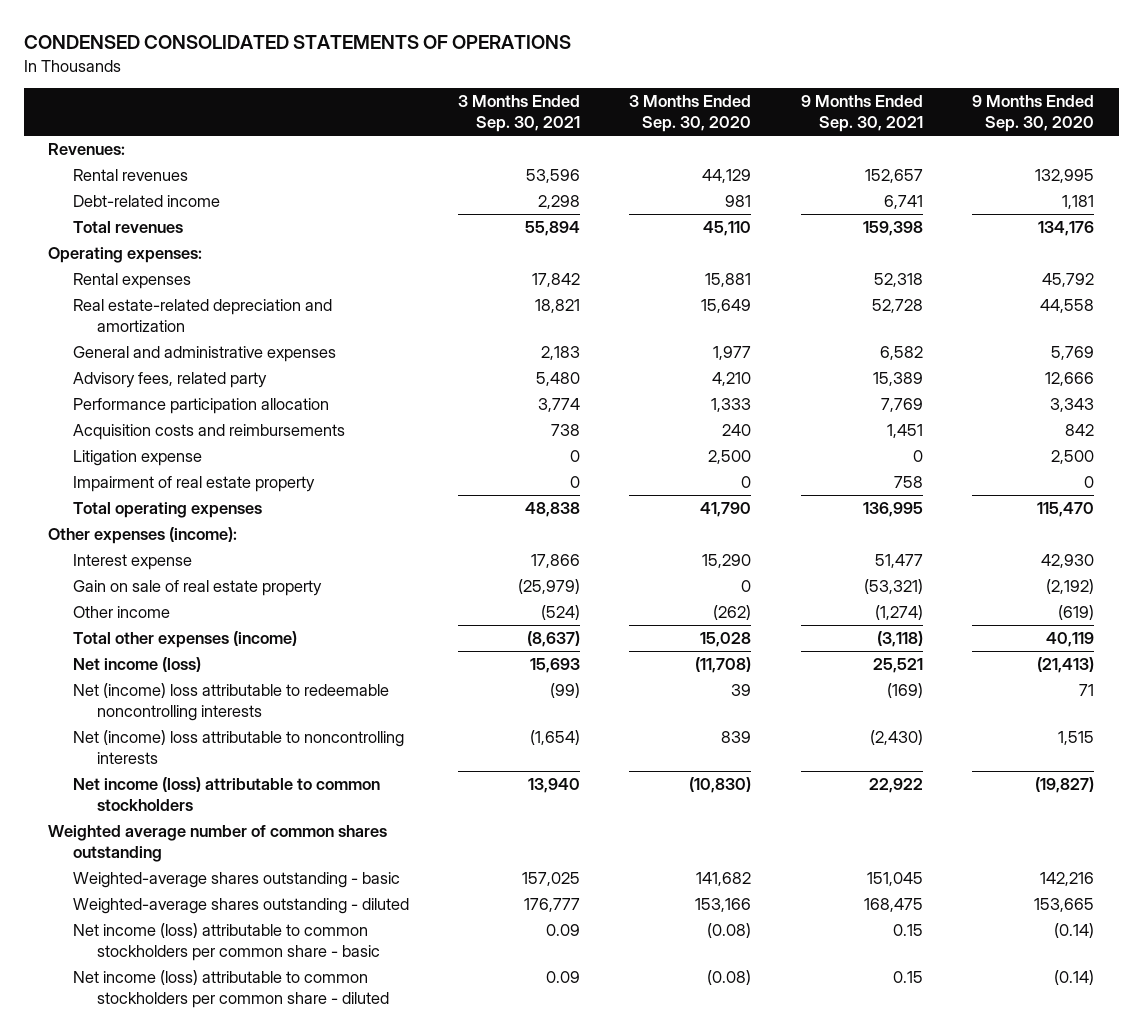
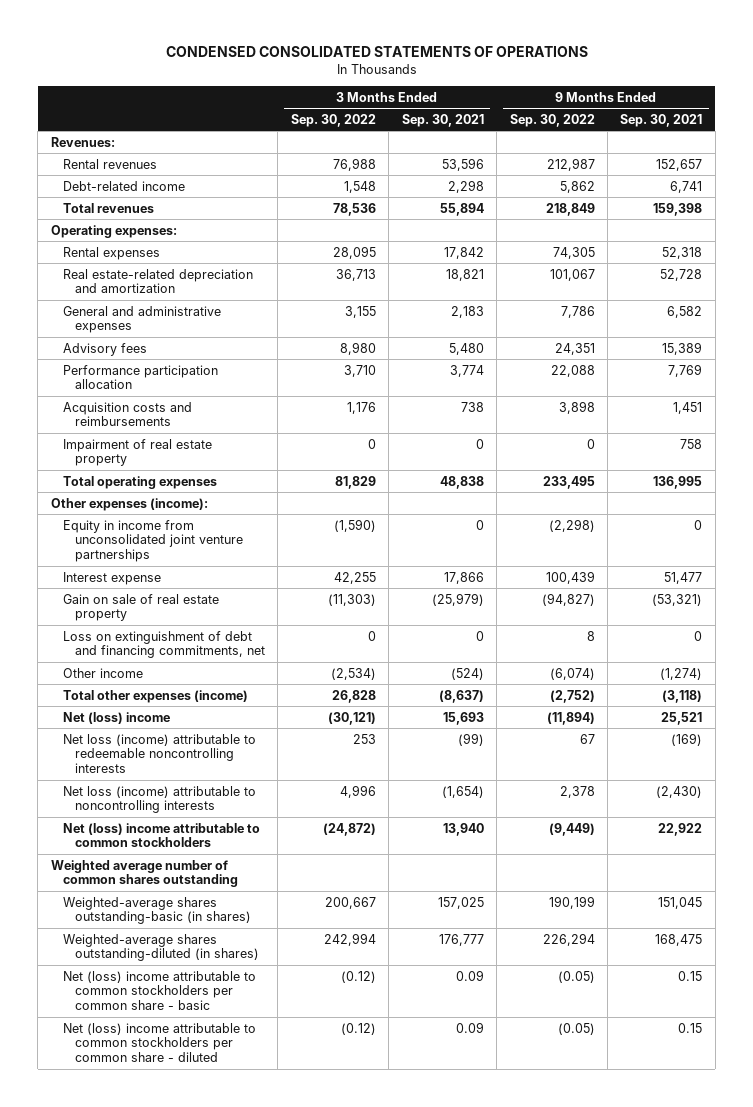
- | 3 Months Ended Sep. 30, 2021 | 3 Months Ended Sep. 30, 2020 | 9 Months Ended Sep. 30, 2021 | 9 Months Ended Sep. 30, 2020
+ | 3 Months Ended Sep. 30, 2022 | 3 Months Ended Sep. 30, 2021 | 9 Months Ended Sep. 30, 2022 | 9 Months Ended Sep. 30, 2021
- Advisory fees, related party | 5,480 | 4,210 | 15,389 | 12,666
+ Advisory fees | 8,980 | 5,480 | 24,351 | 15,389
- Litigation expense | 0 | 2,500 | 0 | 2,500
+ Equity in income from unconsolidated joint venture partnerships | (1,590) | 0 | (2,298) | 0
+ Loss on extinguishment of debt and financing commitments, net | 0 | 0 | 8 | 0
- Net income (loss) | 15,693 | (11,708) | 25,521 | (21,413)
- Net (income) loss attributable to redeemable noncontrolling interests | (99) | 39 | (169) | 71
- Net (income) loss attributable to noncontrolling interests | (1,654) | 839 | (2,430) | 1,515
- Net income (loss) attributable to common stockholders | 13,940 | (10,830) | 22,922 | (19,827)
+ Net (loss) income | (30,121) | 15,693 | (11,894) | 25,521
+ Net loss (income) attributable to redeemable noncontrolling interests | 253 | (99) | 67 | (169)
+ Net loss (income) attributable to noncontrolling interests | 4,996 | (1,654) | 2,378 | (2,430)
+ Net (loss) income attributable to common stockholders | (24,872) | 13,940 | (9,449) | 22,922
- Weighted-average shares outstanding - basic | 157,025 | 141,682 | 151,045 | 142,216
- Weighted-average shares outstanding - diluted | 176,777 | 153,166 | 168,475 | 153,665
- Net income (loss) attributable to common stockholders per common share - basic | 0.09 | (0.08) | 0.15 | (0.14)
- Net income (loss) attributable to common stockholders per common share - diluted | 0.09 | (0.08) | 0.15 | (0.14)
+ Weighted-average shares outstanding-basic (in shares) | 200,667 | 157,025 | 190,199 | 151,045
+ Weighted-average shares outstanding-diluted (in shares) | 242,994 | 176,777 | 226,294 | 168,475
+ Net (loss) income attributable to common stockholders per common share - basic | (0.12) | 0.09 | (0.05) | 0.15
+ Net (loss) income attributable to common stockholders per common share - diluted | (0.12) | 0.09 | (0.05) | 0.15

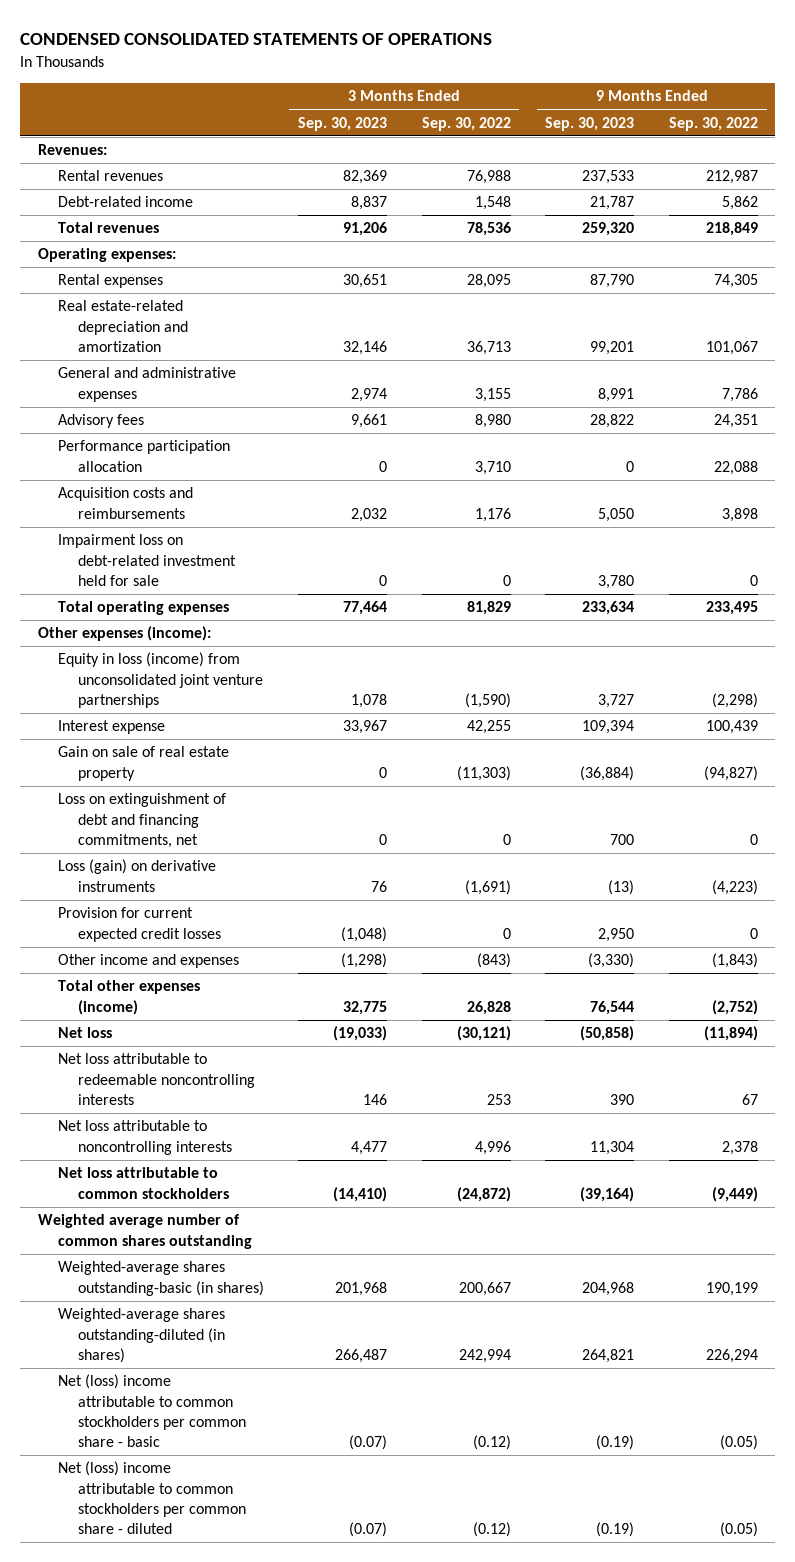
- | 3 Months Ended Sep. 30, 2022 | 3 Months Ended Sep. 30, 2021 | 9 Months Ended Sep. 30, 2022 | 9 Months Ended Sep. 30, 2021
+ | 3 Months Ended Sep. 30, 2023 | 3 Months Ended Sep. 30, 2022 | 9 Months Ended Sep. 30, 2023 | 9 Months Ended Sep. 30, 2022
- Impairment of real estate property | 0 | 0 | 0 | 758
+ Impairment loss on debt-related investment held for sale | 0 | 0 | 3,780 | 0
- Equity in income from unconsolidated joint venture partnerships | (1,590) | 0 | (2,298) | 0
+ Equity in loss (income) from unconsolidated joint venture partnerships | 1,078 | (1,590) | 3,727 | (2,298)
- Loss on extinguishment of debt and financing commitments, net | 0 | 0 | 8 | 0
- Other income | (2,534) | (524) | (6,074) | (1,274)
+ Loss on extinguishment of debt and financing commitments, net | 0 | 0 | 700 | 0
+ Loss (gain) on derivative instruments | 76 | (1,691) | (13) | (4,223)
+ Provision for current expected credit losses | (1,048) | 0 | 2,950 | 0
+ Other income and expenses | (1,298) | (843) | (3,330) | (1,843)
- Net (loss) income | (30,121) | 15,693 | (11,894) | 25,521
- Net loss (income) attributable to redeemable noncontrolling interests | 253 | (99) | 67 | (169)
- Net loss (income) attributable to noncontrolling interests | 4,996 | (1,654) | 2,378 | (2,430)
- Net (loss) income attributable to common stockholders | (24,872) | 13,940 | (9,449) | 22,922
+ Net loss | (19,033) | (30,121) | (50,858) | (11,894)
+ Net loss attributable to redeemable noncontrolling interests | 146 | 253 | 390 | 67
+ Net loss attributable to noncontrolling interests | 4,477 | 4,996 | 11,304 | 2,378
+ Net loss attributable to common stockholders | (14,410) | (24,872) | (39,164) | (9,449)

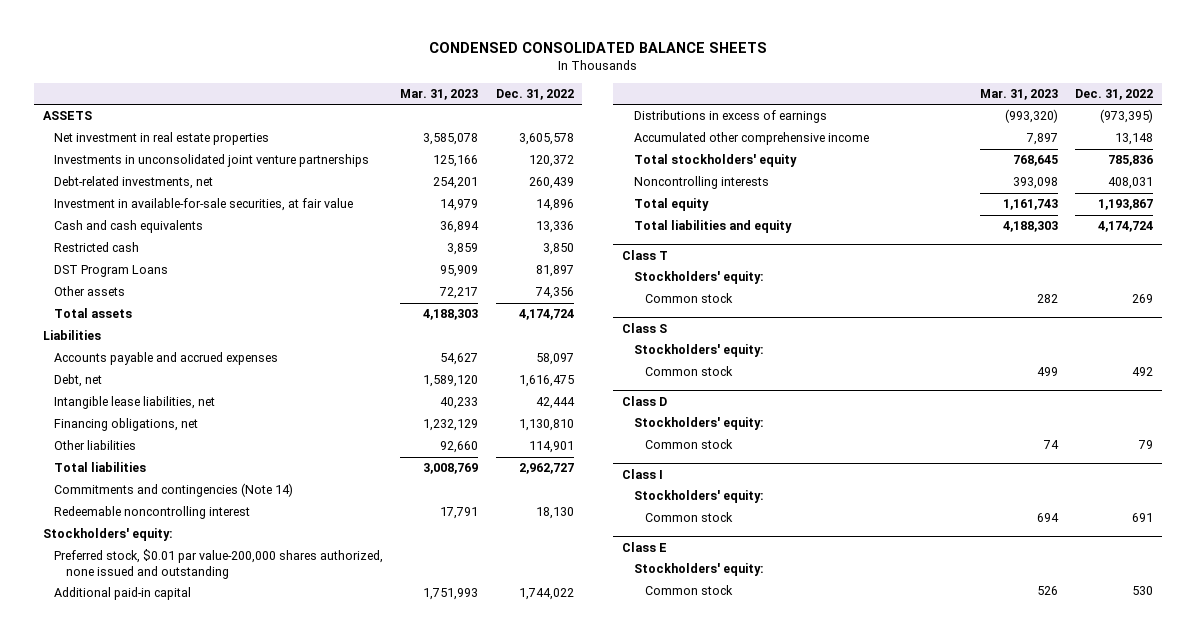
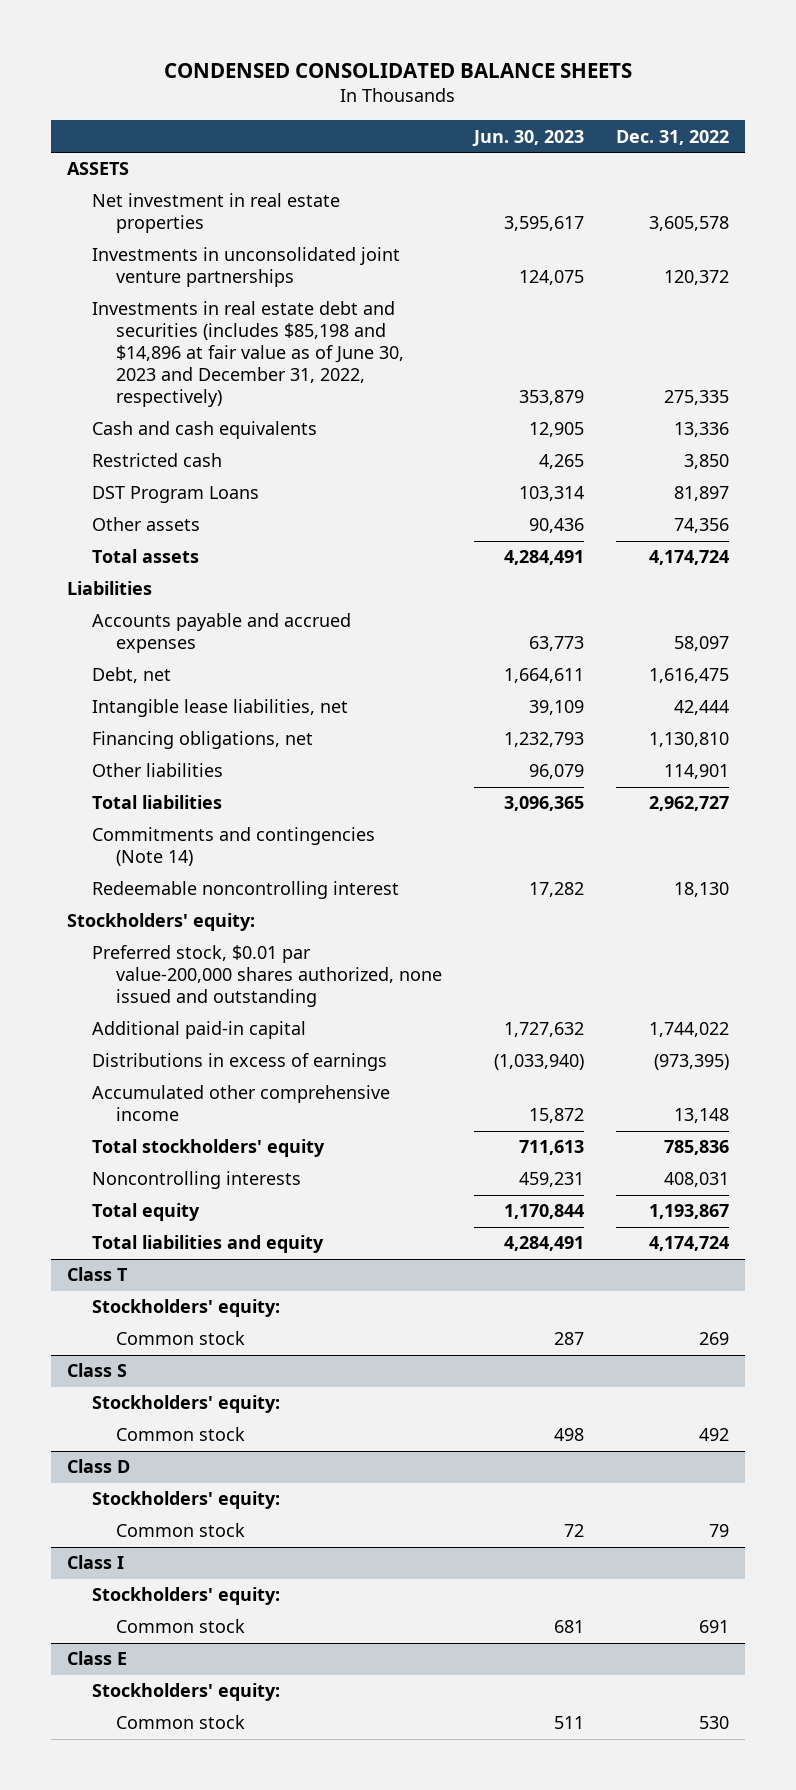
- | Mar. 31, 2023 | Dec. 31, 2022
+ | Jun. 30, 2023 | Dec. 31, 2022
- Debt-related investments, net | 254,201 | 260,439
- Investment in available-for-sale securities, at fair value | 14,979 | 14,896
+ Investments in real estate debt and securities (includes $85,198 and $14,896 at fair value as of June 30, 2023 and December 31, 2022, respectively) | 353,879 | 275,335

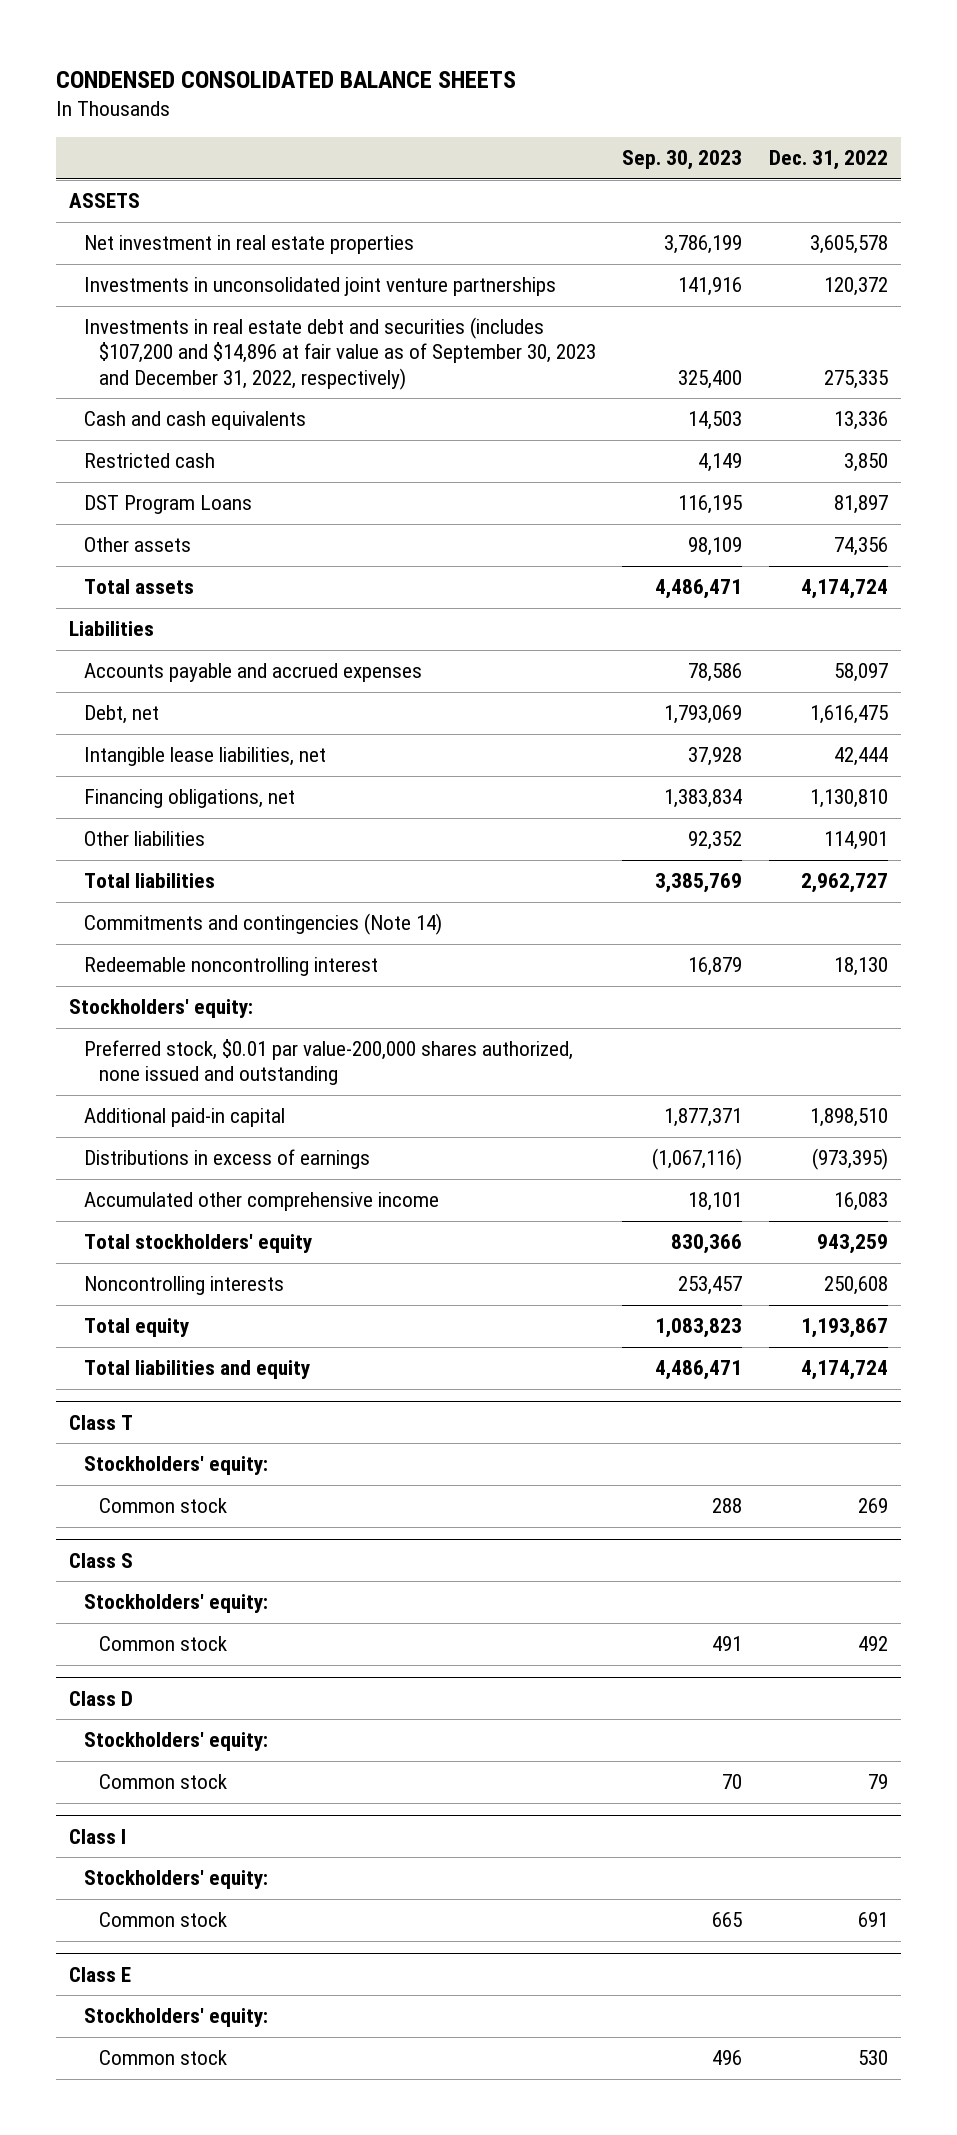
- | Jun. 30, 2023 | Dec. 31, 2022
+ | Sep. 30, 2023 | Dec. 31, 2022
- Investments in real estate debt and securities (includes $85,198 and $14,896 at fair value as of June 30, 2023 and December 31, 2022, respectively) | 353,879 | 275,335
+ Investments in real estate debt and securities (includes $107,200 and $14,896 at fair value as of September 30, 2023 and December 31, 2022, respectively) | 325,400 | 275,335
- Additional paid-in capital | 1,727,632 | 1,744,022
+ Additional paid-in capital | 1,877,371 | 1,898,510
- Accumulated other comprehensive income | 15,872 | 13,148
- Total stockholders' equity | 711,613 | 785,836
- Noncontrolling interests | 459,231 | 408,031
+ Accumulated other comprehensive income | 18,101 | 16,083
+ Total stockholders' equity | 830,366 | 943,259
+ Noncontrolling interests | 253,457 | 250,608

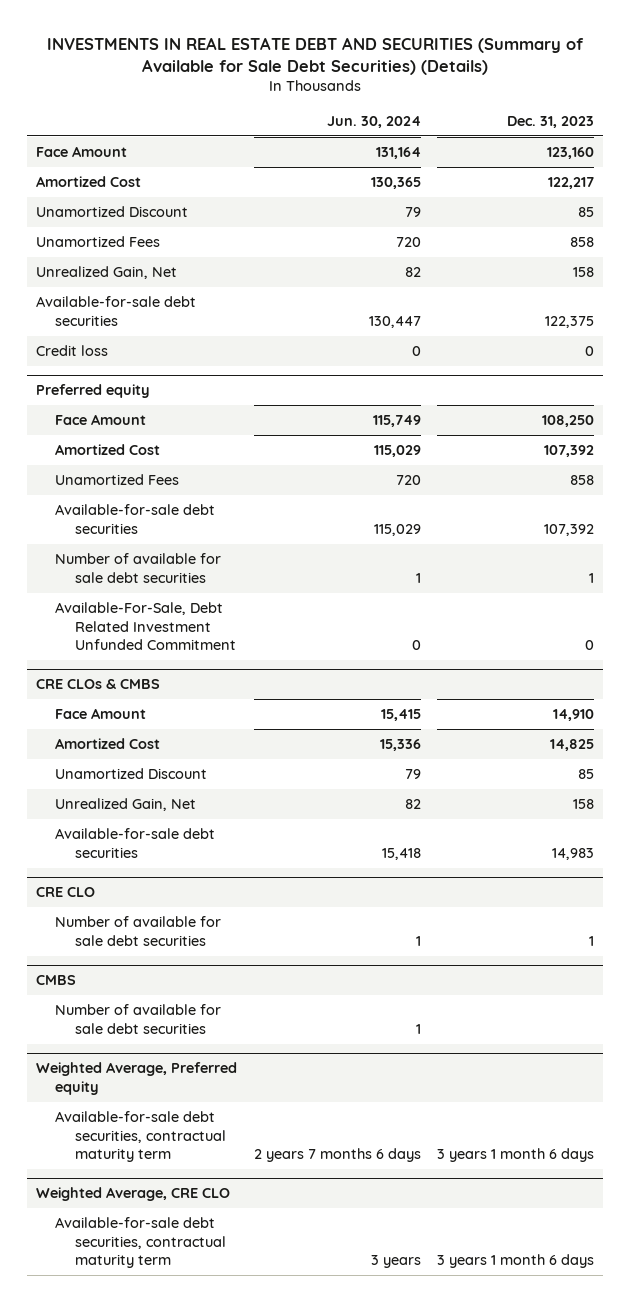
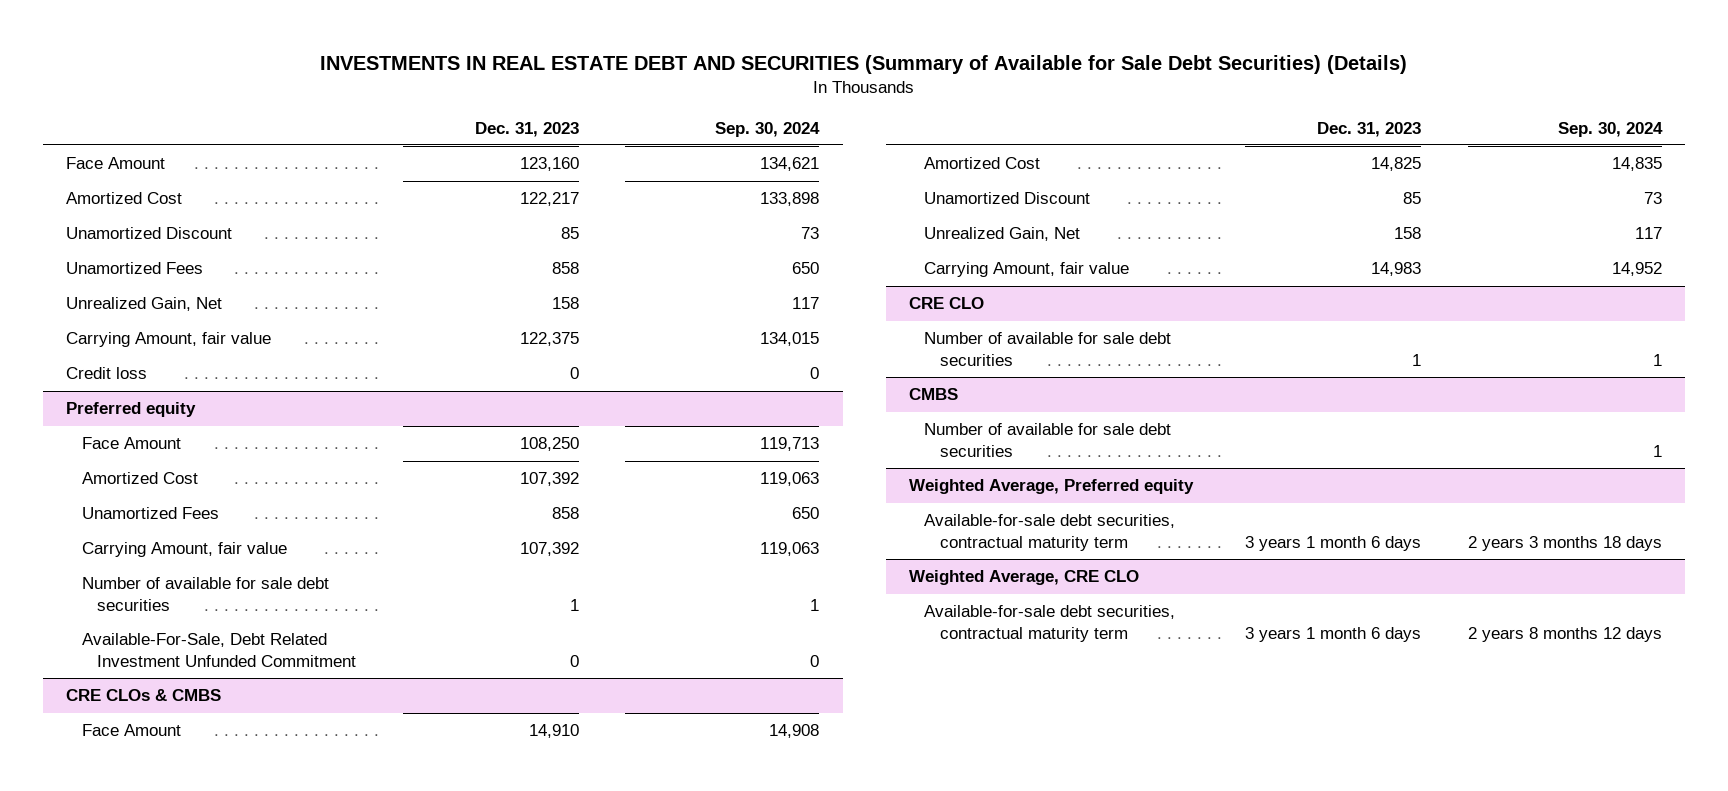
- | Jun. 30, 2024 | Dec. 31, 2023
+ | Dec. 31, 2023 | Sep. 30, 2024
- Available-for-sale debt securities | 130,447 | 122,375
+ Carrying Amount, fair value | 122,375 | 134,015
@ Preferred equity
- Available-for-sale debt securities | 115,029 | 107,392
+ Carrying Amount, fair value | 107,392 | 119,063
@ CRE CLOs & CMBS
- Available-for-sale debt securities | 15,418 | 14,983
+ Carrying Amount, fair value | 14,983 | 14,952

